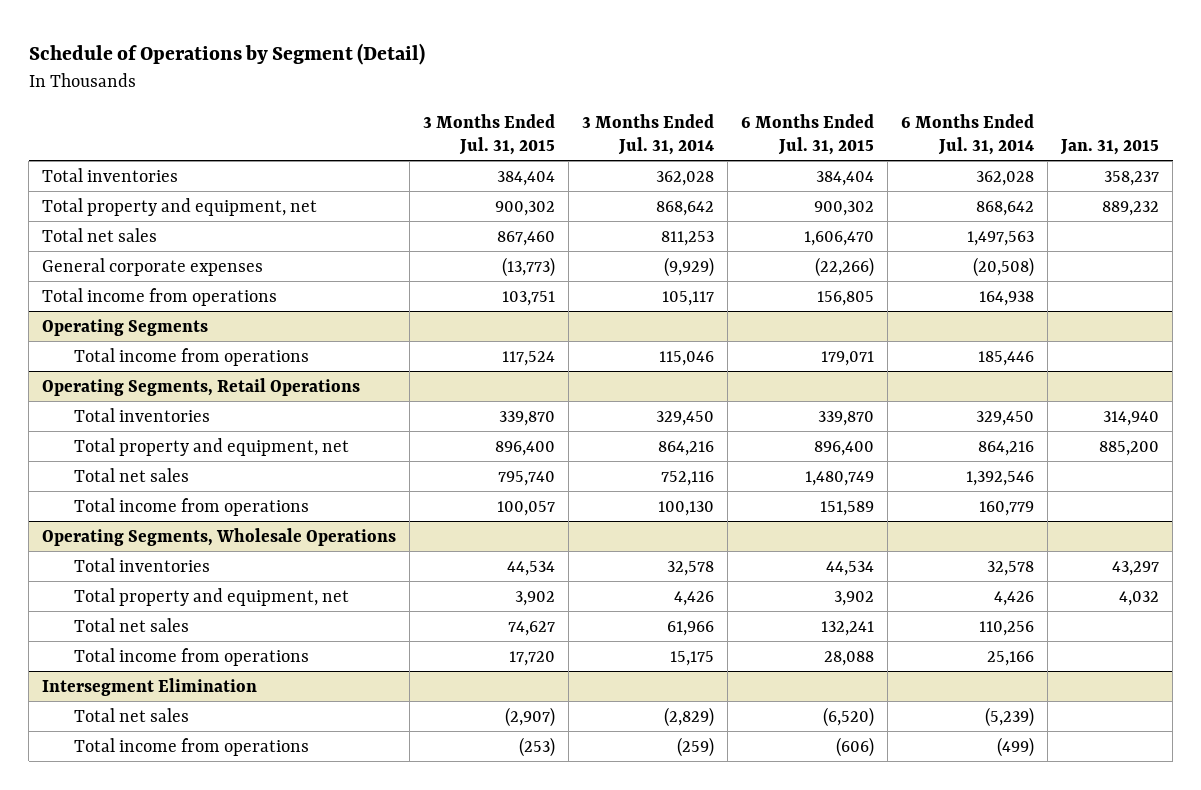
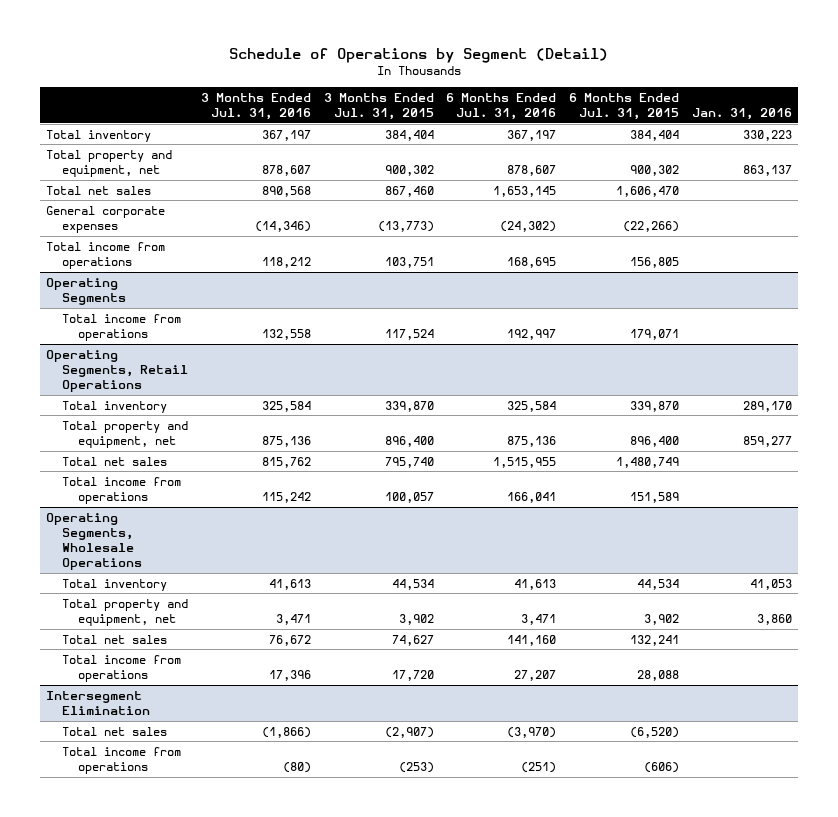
- | 3 Months Ended Jul. 31, 2015 | 3 Months Ended Jul. 31, 2014 | 6 Months Ended Jul. 31, 2015 | 6 Months Ended Jul. 31, 2014 | Jan. 31, 2015
+ | 3 Months Ended Jul. 31, 2016 | 3 Months Ended Jul. 31, 2015 | 6 Months Ended Jul. 31, 2016 | 6 Months Ended Jul. 31, 2015 | Jan. 31, 2016
- Total inventories | 384,404 | 362,028 | 384,404 | 362,028 | 358,237
+ Total inventory | 367,197 | 384,404 | 367,197 | 384,404 | 330,223
@ Operating Segments, Retail Operations
- Total inventories | 339,870 | 329,450 | 339,870 | 329,450 | 314,940
+ Total inventory | 325,584 | 339,870 | 325,584 | 339,870 | 289,170
@ Operating Segments, Wholesale Operations
- Total inventories | 44,534 | 32,578 | 44,534 | 32,578 | 43,297
+ Total inventory | 41,613 | 44,534 | 41,613 | 44,534 | 41,053

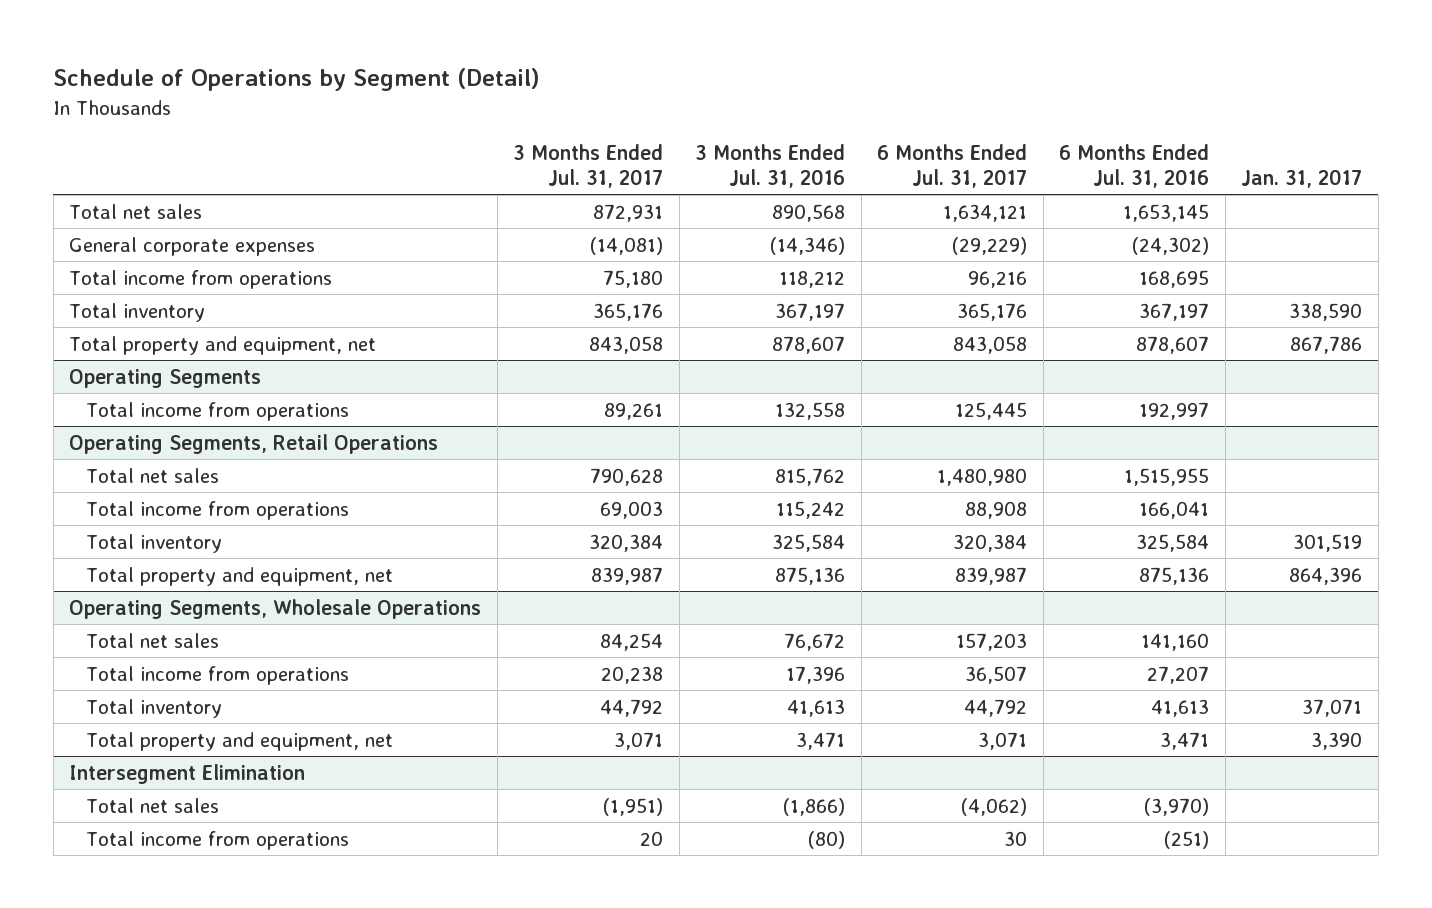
- | 3 Months Ended Jul. 31, 2016 | 3 Months Ended Jul. 31, 2015 | 6 Months Ended Jul. 31, 2016 | 6 Months Ended Jul. 31, 2015 | Jan. 31, 2016
+ | 3 Months Ended Jul. 31, 2017 | 3 Months Ended Jul. 31, 2016 | 6 Months Ended Jul. 31, 2017 | 6 Months Ended Jul. 31, 2016 | Jan. 31, 2017
moved down: Total inventory | 365,176 | 367,197 | 365,176 | 367,197 | 338,590
moved down: Total property and equipment, net | 843,058 | 878,607 | 843,058 | 878,607 | 867,786
@ Operating Segments, Retail Operations
moved down: Total inventory | 320,384 | 325,584 | 320,384 | 325,584 | 301,519
moved down: Total property and equipment, net | 839,987 | 875,136 | 839,987 | 875,136 | 864,396
@ Operating Segments, Wholesale Operations
moved down: Total inventory | 44,792 | 41,613 | 44,792 | 41,613 | 37,071
moved down: Total property and equipment, net | 3,071 | 3,471 | 3,071 | 3,471 | 3,390

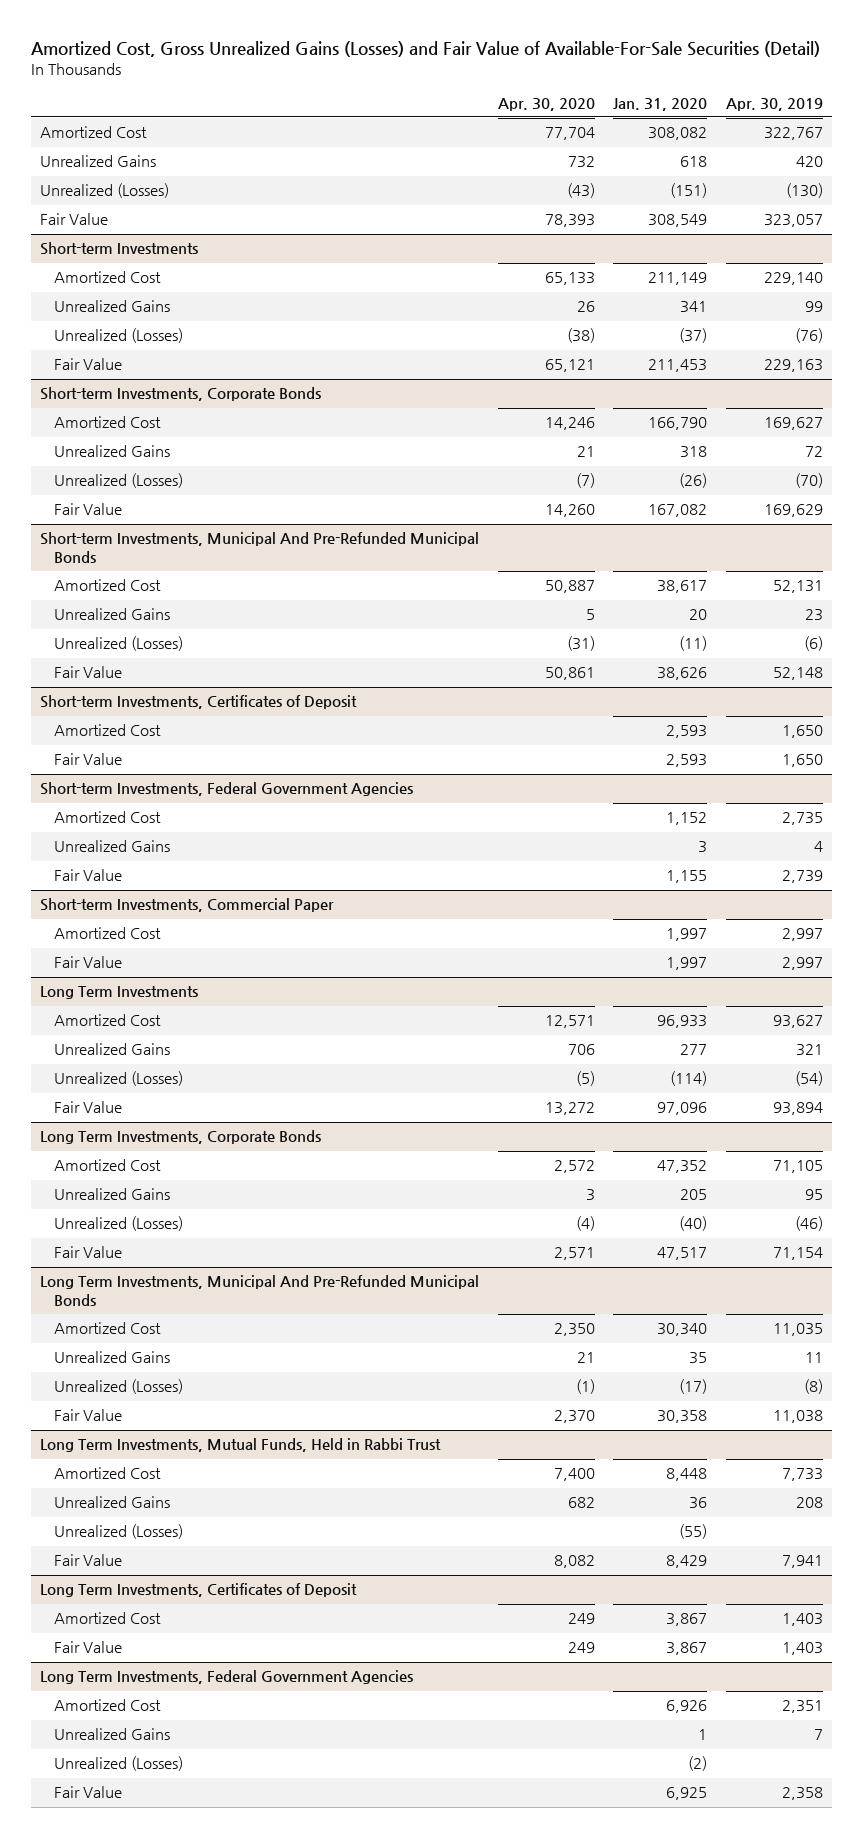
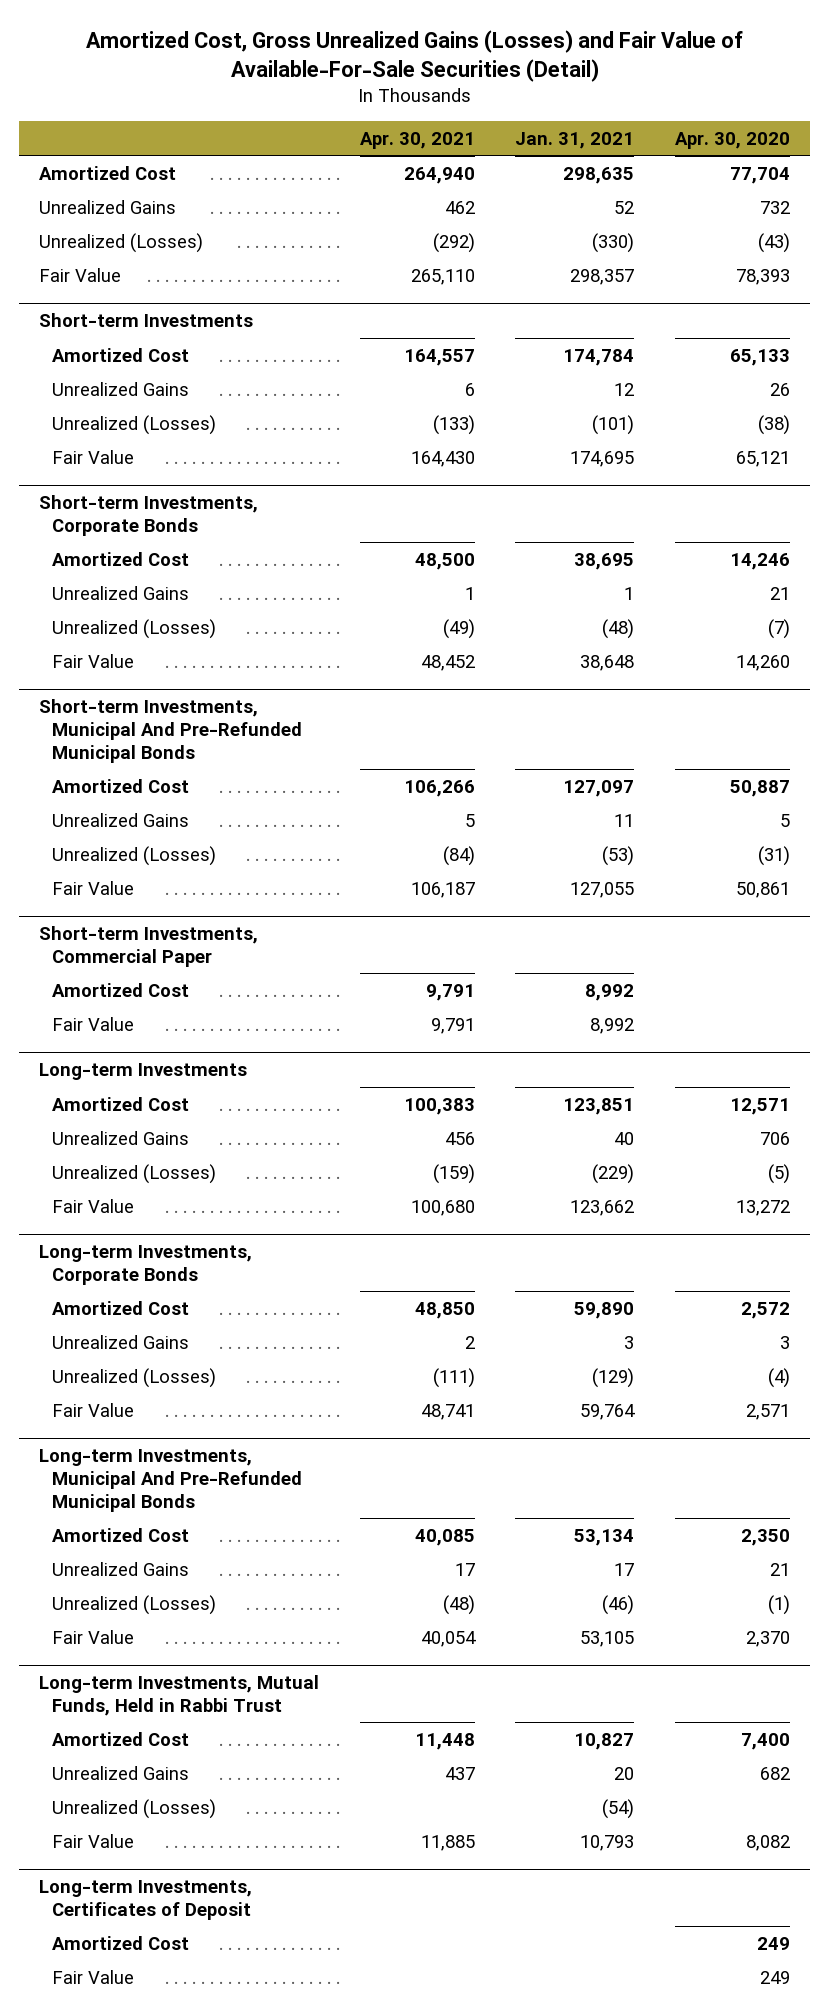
- | Apr. 30, 2020 | Jan. 31, 2020 | Apr. 30, 2019
+ | Apr. 30, 2021 | Jan. 31, 2021 | Apr. 30, 2020
- Short-term Investments, Certificates of Deposit
- Amortized Cost | | 2,593 | 1,650
- Fair Value | | 2,593 | 1,650
- Short-term Investments, Federal Government Agencies
- Amortized Cost | | 1,152 | 2,735
- Unrealized Gains | | 3 | 4
- Fair Value | | 1,155 | 2,739
- Long Term Investments
+ Long-term Investments
- Long Term Investments, Corporate Bonds
+ Long-term Investments, Corporate Bonds
- Long Term Investments, Municipal And Pre-Refunded Municipal Bonds
+ Long-term Investments, Municipal And Pre-Refunded Municipal Bonds
- Long Term Investments, Mutual Funds, Held in Rabbi Trust
+ Long-term Investments, Mutual Funds, Held in Rabbi Trust
- Long Term Investments, Certificates of Deposit
+ Long-term Investments, Certificates of Deposit
- Long Term Investments, Federal Government Agencies
- Amortized Cost | | 6,926 | 2,351
- Unrealized Gains | | 1 | 7
- Unrealized (Losses) | | (2) |
- Fair Value | | 6,925 | 2,358

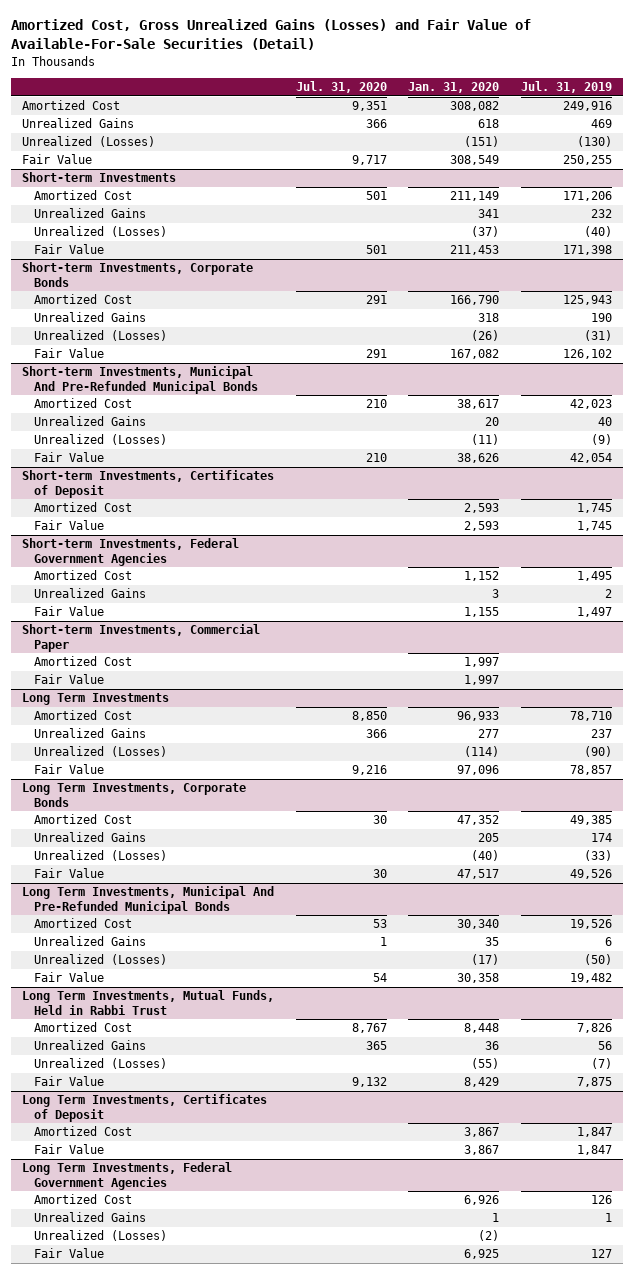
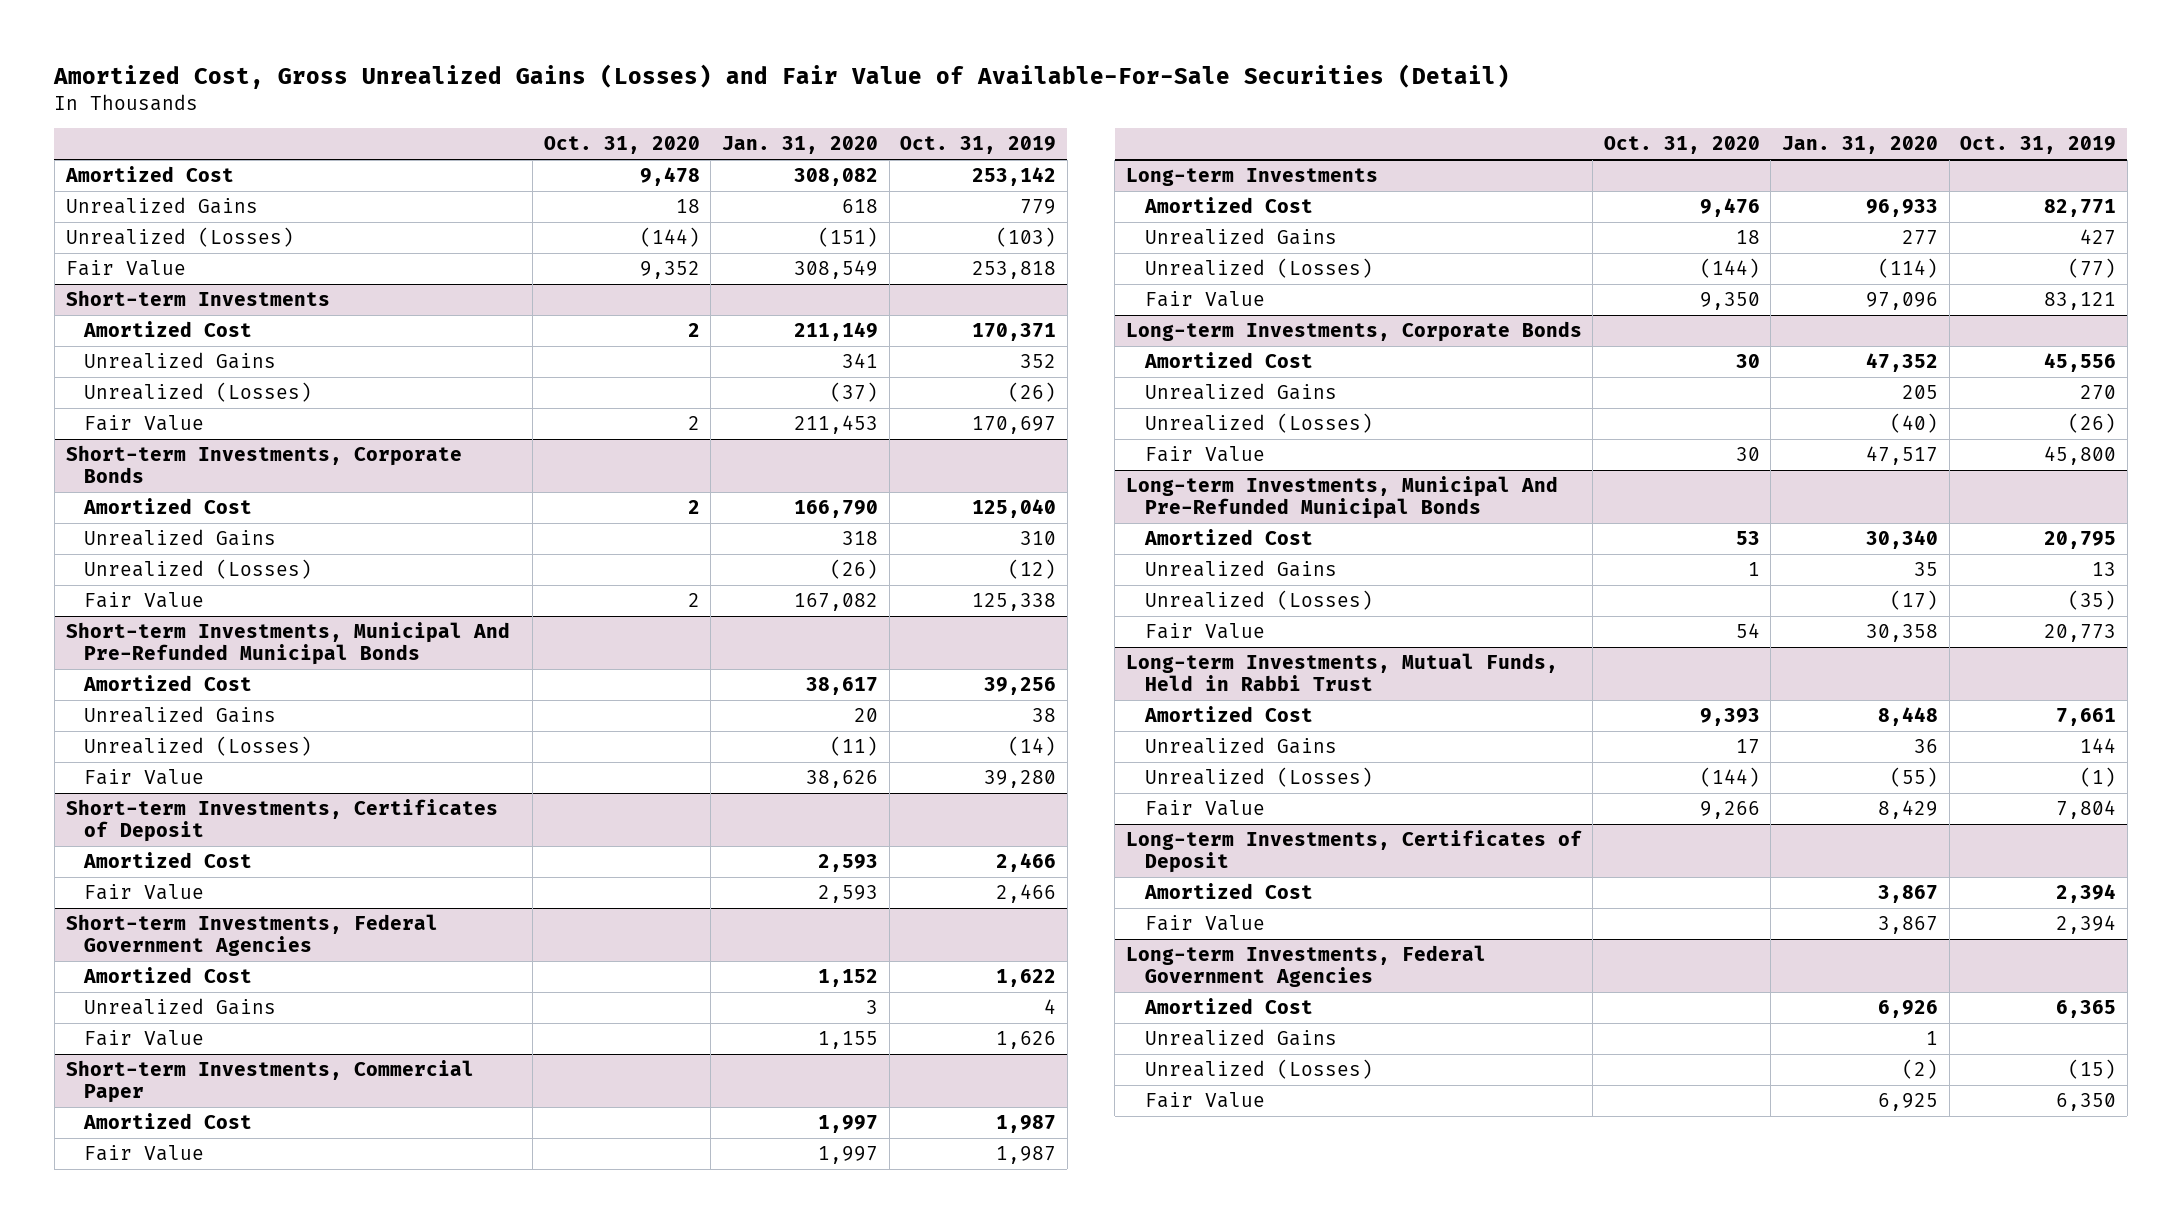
- | Jul. 31, 2020 | Jan. 31, 2020 | Jul. 31, 2019
+ | Oct. 31, 2020 | Jan. 31, 2020 | Oct. 31, 2019
- Long Term Investments
+ Long-term Investments
- Long Term Investments, Corporate Bonds
+ Long-term Investments, Corporate Bonds
- Long Term Investments, Municipal And Pre-Refunded Municipal Bonds
+ Long-term Investments, Municipal And Pre-Refunded Municipal Bonds
- Long Term Investments, Mutual Funds, Held in Rabbi Trust
+ Long-term Investments, Mutual Funds, Held in Rabbi Trust
- Long Term Investments, Certificates of Deposit
+ Long-term Investments, Certificates of Deposit
- Long Term Investments, Federal Government Agencies
+ Long-term Investments, Federal Government Agencies

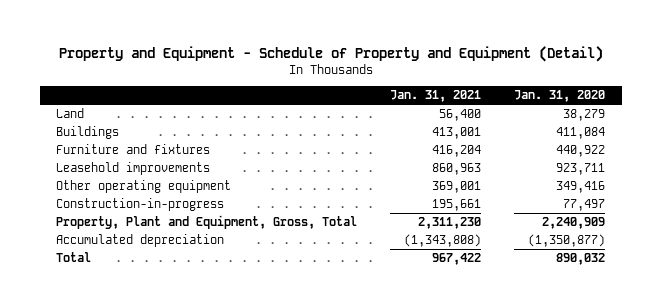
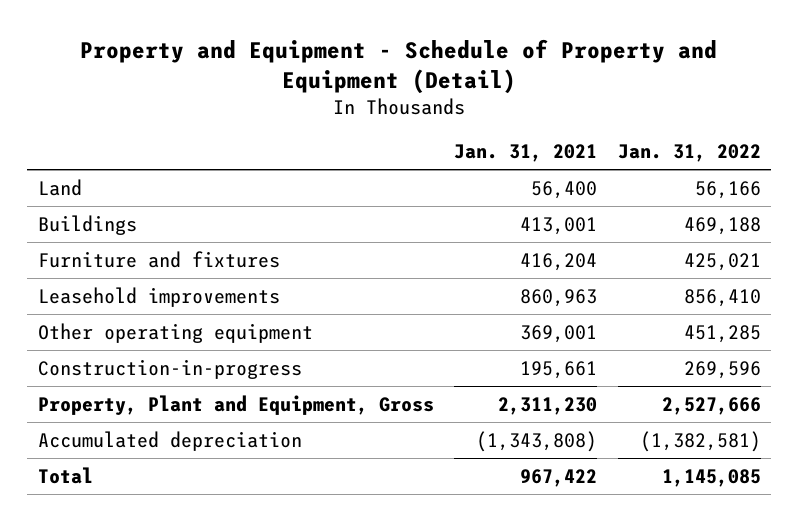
- | Jan. 31, 2021 | Jan. 31, 2020
+ | Jan. 31, 2021 | Jan. 31, 2022
- Property, Plant and Equipment, Gross, Total | 2,311,230 | 2,240,909
+ Property, Plant and Equipment, Gross | 2,311,230 | 2,527,666

